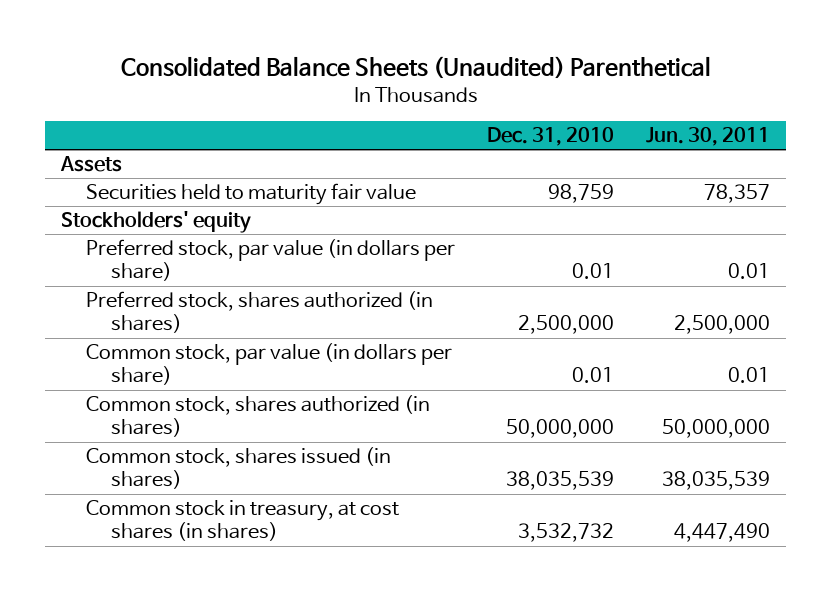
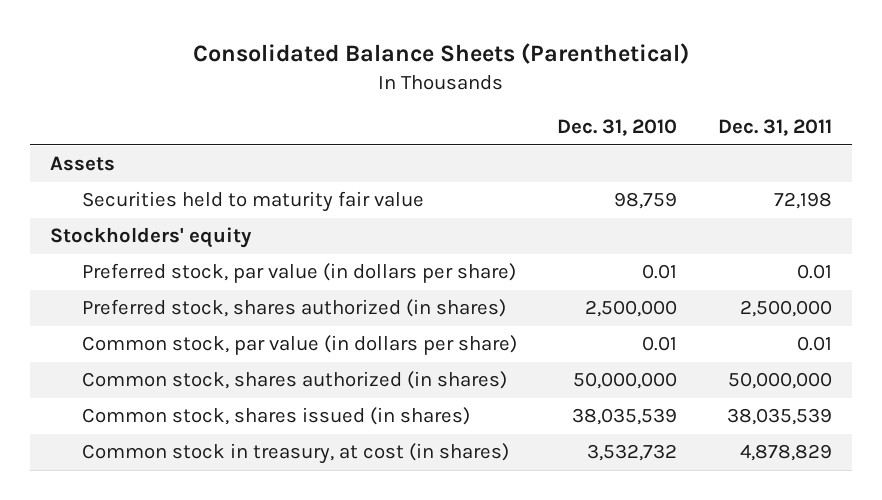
- Consolidated Balance Sheets (Unaudited) Parenthetical
+ Consolidated Balance Sheets (Parenthetical)
- | Dec. 31, 2010 | Jun. 30, 2011
+ | Dec. 31, 2010 | Dec. 31, 2011
- Common stock in treasury, at cost shares (in shares) | 3,532,732 | 4,447,490
+ Common stock in treasury, at cost (in shares) | 3,532,732 | 4,878,829

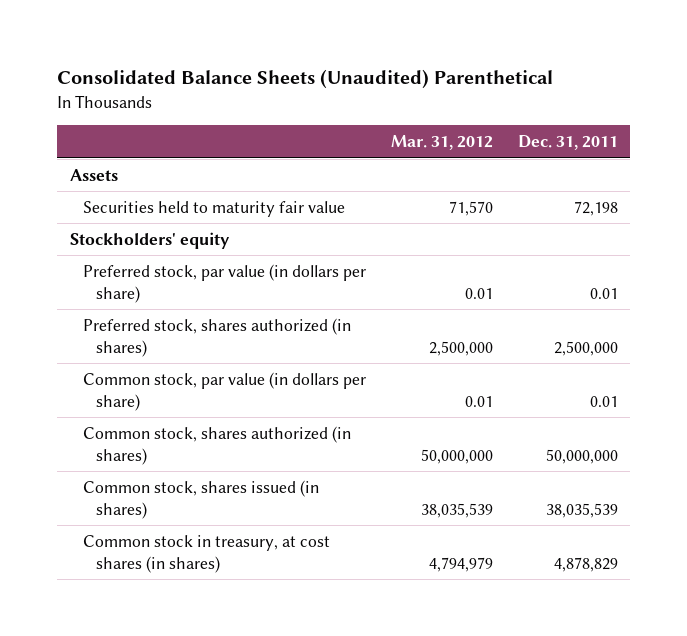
- Consolidated Balance Sheets (Parenthetical)
+ Consolidated Balance Sheets (Unaudited) Parenthetical
- | Dec. 31, 2010 | Dec. 31, 2011
+ | Mar. 31, 2012 | Dec. 31, 2011
- Common stock in treasury, at cost (in shares) | 3,532,732 | 4,878,829
+ Common stock in treasury, at cost shares (in shares) | 4,794,979 | 4,878,829

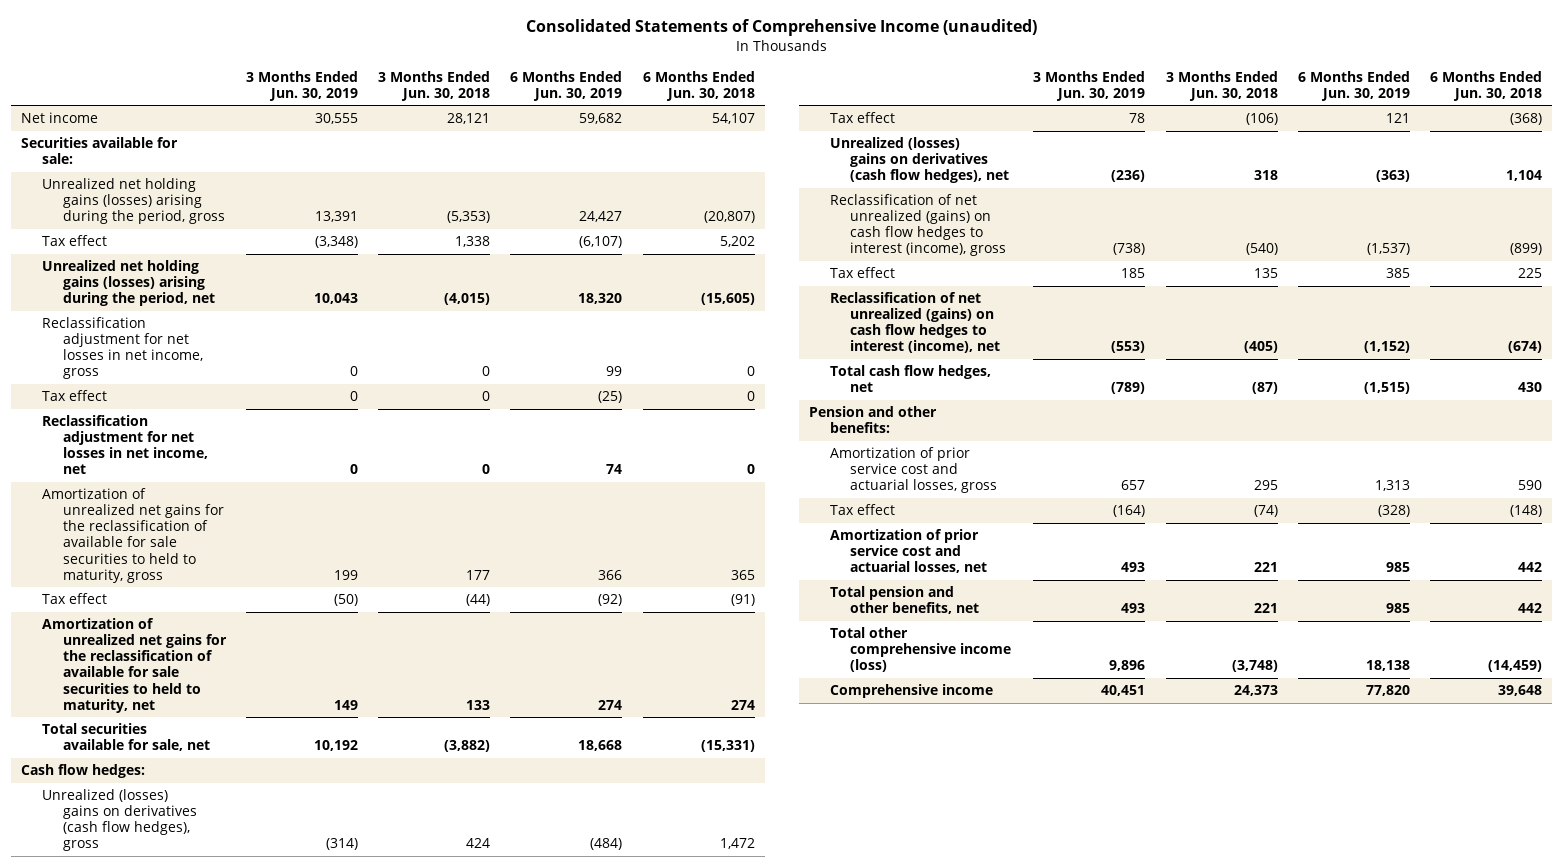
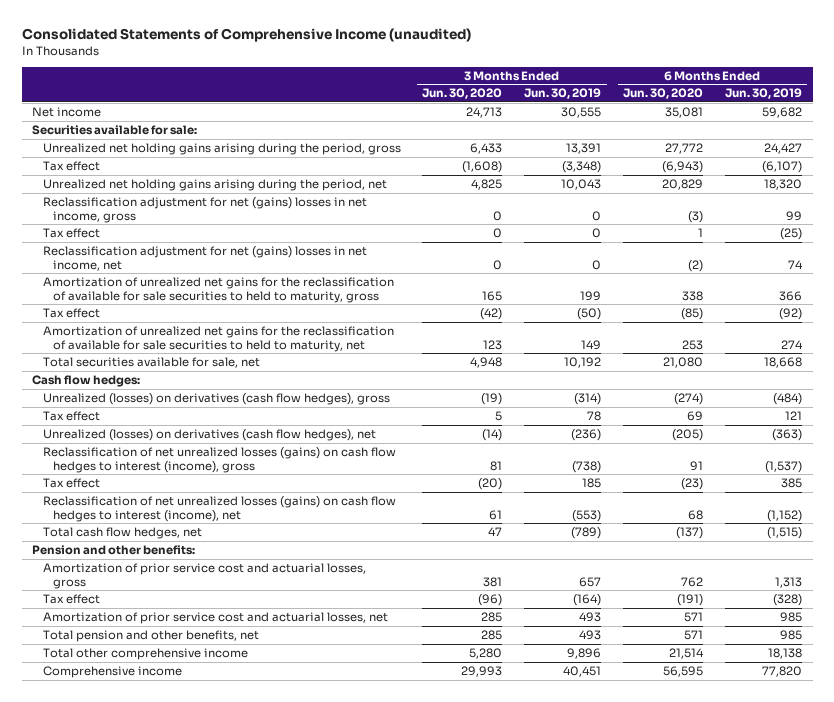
- | 3 Months Ended Jun. 30, 2019 | 3 Months Ended Jun. 30, 2018 | 6 Months Ended Jun. 30, 2019 | 6 Months Ended Jun. 30, 2018
+ | 3 Months Ended Jun. 30, 2020 | 3 Months Ended Jun. 30, 2019 | 6 Months Ended Jun. 30, 2020 | 6 Months Ended Jun. 30, 2019
- Unrealized net holding gains (losses) arising during the period, gross | 13,391 | (5,353) | 24,427 | (20,807)
+ Unrealized net holding gains arising during the period, gross | 6,433 | 13,391 | 27,772 | 24,427
- Unrealized net holding gains (losses) arising during the period, net | 10,043 | (4,015) | 18,320 | (15,605)
- Reclassification adjustment for net losses in net income, gross | 0 | 0 | 99 | 0
+ Unrealized net holding gains arising during the period, net | 4,825 | 10,043 | 20,829 | 18,320
+ Reclassification adjustment for net (gains) losses in net income, gross | 0 | 0 | (3) | 99
- Reclassification adjustment for net losses in net income, net | 0 | 0 | 74 | 0
+ Reclassification adjustment for net (gains) losses in net income, net | 0 | 0 | (2) | 74
- Unrealized (losses) gains on derivatives (cash flow hedges), gross | (314) | 424 | (484) | 1,472
+ Unrealized (losses) on derivatives (cash flow hedges), gross | (19) | (314) | (274) | (484)
- Unrealized (losses) gains on derivatives (cash flow hedges), net | (236) | 318 | (363) | 1,104
- Reclassification of net unrealized (gains) on cash flow hedges to interest (income), gross | (738) | (540) | (1,537) | (899)
+ Unrealized (losses) on derivatives (cash flow hedges), net | (14) | (236) | (205) | (363)
+ Reclassification of net unrealized losses (gains) on cash flow hedges to interest (income), gross | 81 | (738) | 91 | (1,537)
- Reclassification of net unrealized (gains) on cash flow hedges to interest (income), net | (553) | (405) | (1,152) | (674)
+ Reclassification of net unrealized losses (gains) on cash flow hedges to interest (income), net | 61 | (553) | 68 | (1,152)
- Total other comprehensive income (loss) | 9,896 | (3,748) | 18,138 | (14,459)
+ Total other comprehensive income | 5,280 | 9,896 | 21,514 | 18,138

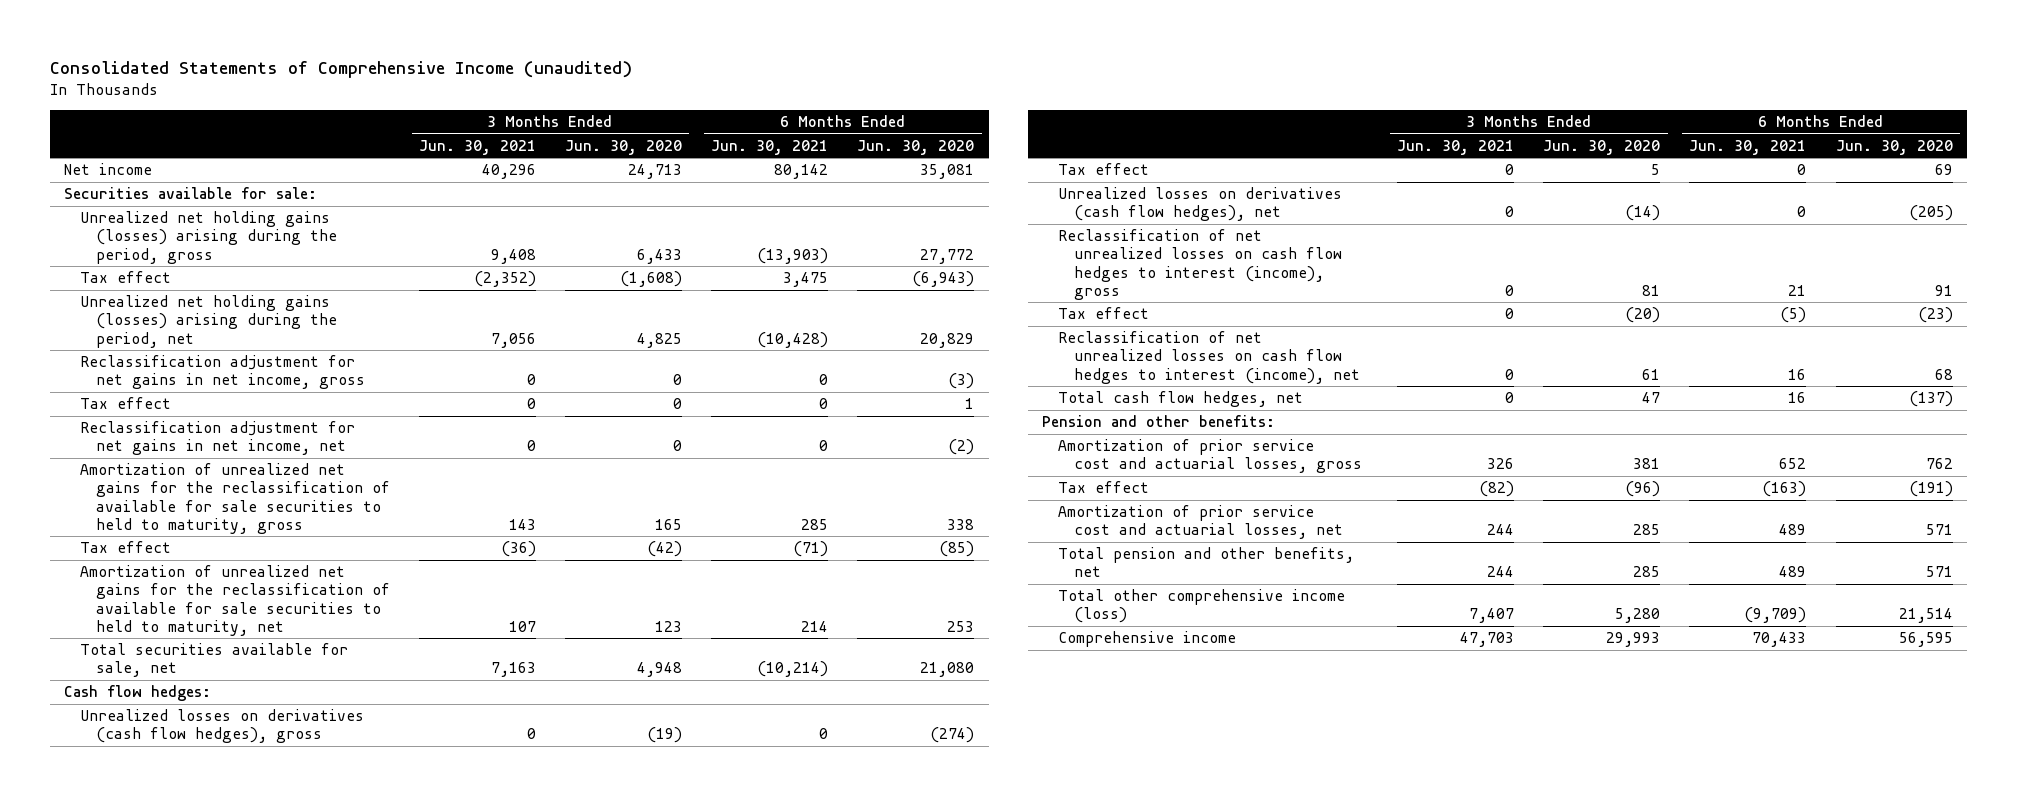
- | 3 Months Ended Jun. 30, 2020 | 3 Months Ended Jun. 30, 2019 | 6 Months Ended Jun. 30, 2020 | 6 Months Ended Jun. 30, 2019
+ | 3 Months Ended Jun. 30, 2021 | 3 Months Ended Jun. 30, 2020 | 6 Months Ended Jun. 30, 2021 | 6 Months Ended Jun. 30, 2020
- Unrealized net holding gains arising during the period, gross | 6,433 | 13,391 | 27,772 | 24,427
+ Unrealized net holding gains (losses) arising during the period, gross | 9,408 | 6,433 | (13,903) | 27,772
- Unrealized net holding gains arising during the period, net | 4,825 | 10,043 | 20,829 | 18,320
- Reclassification adjustment for net (gains) losses in net income, gross | 0 | 0 | (3) | 99
+ Unrealized net holding gains (losses) arising during the period, net | 7,056 | 4,825 | (10,428) | 20,829
+ Reclassification adjustment for net gains in net income, gross | 0 | 0 | 0 | (3)
- Reclassification adjustment for net (gains) losses in net income, net | 0 | 0 | (2) | 74
+ Reclassification adjustment for net gains in net income, net | 0 | 0 | 0 | (2)
- Unrealized (losses) on derivatives (cash flow hedges), gross | (19) | (314) | (274) | (484)
+ Unrealized losses on derivatives (cash flow hedges), gross | 0 | (19) | 0 | (274)
- Unrealized (losses) on derivatives (cash flow hedges), net | (14) | (236) | (205) | (363)
- Reclassification of net unrealized losses (gains) on cash flow hedges to interest (income), gross | 81 | (738) | 91 | (1,537)
+ Unrealized losses on derivatives (cash flow hedges), net | 0 | (14) | 0 | (205)
+ Reclassification of net unrealized losses on cash flow hedges to interest (income), gross | 0 | 81 | 21 | 91
- Reclassification of net unrealized losses (gains) on cash flow hedges to interest (income), net | 61 | (553) | 68 | (1,152)
+ Reclassification of net unrealized losses on cash flow hedges to interest (income), net | 0 | 61 | 16 | 68
- Total other comprehensive income | 5,280 | 9,896 | 21,514 | 18,138
+ Total other comprehensive income (loss) | 7,407 | 5,280 | (9,709) | 21,514

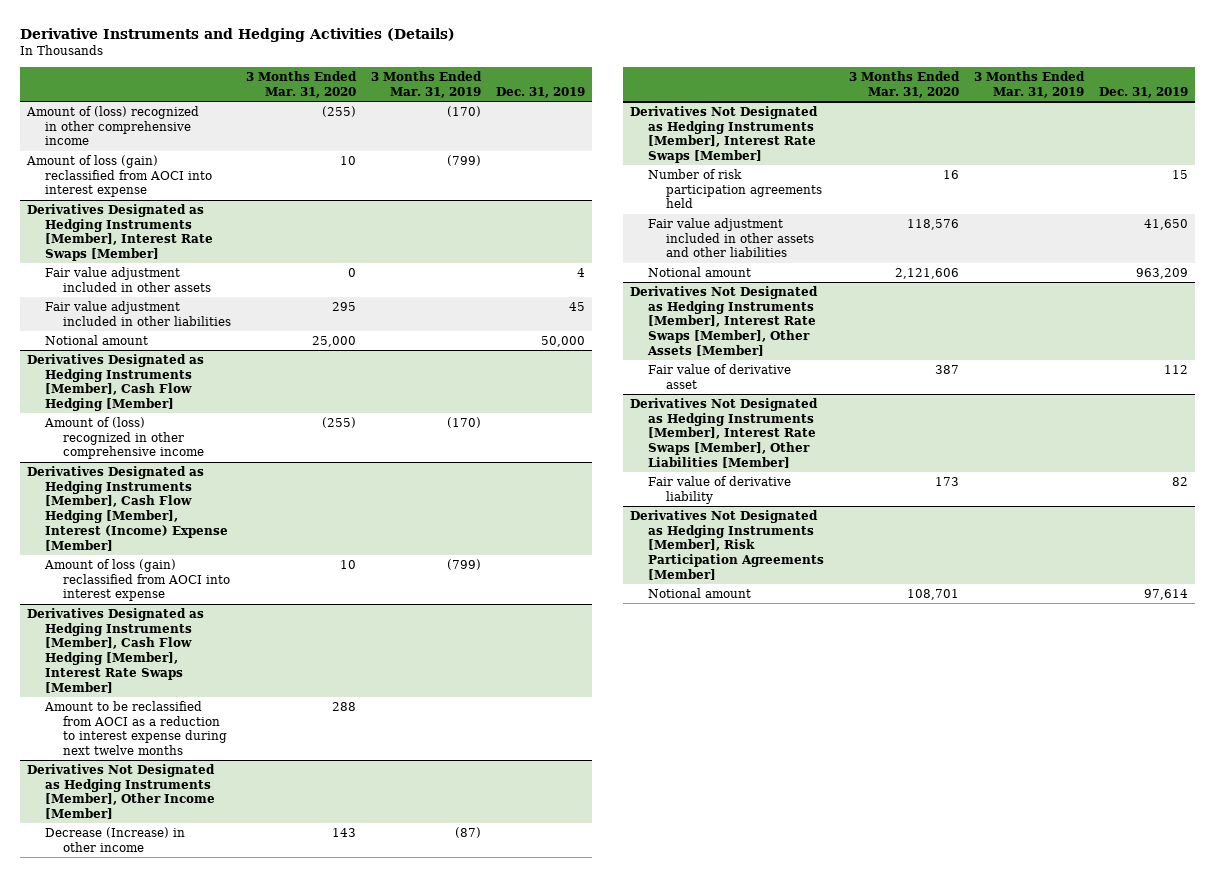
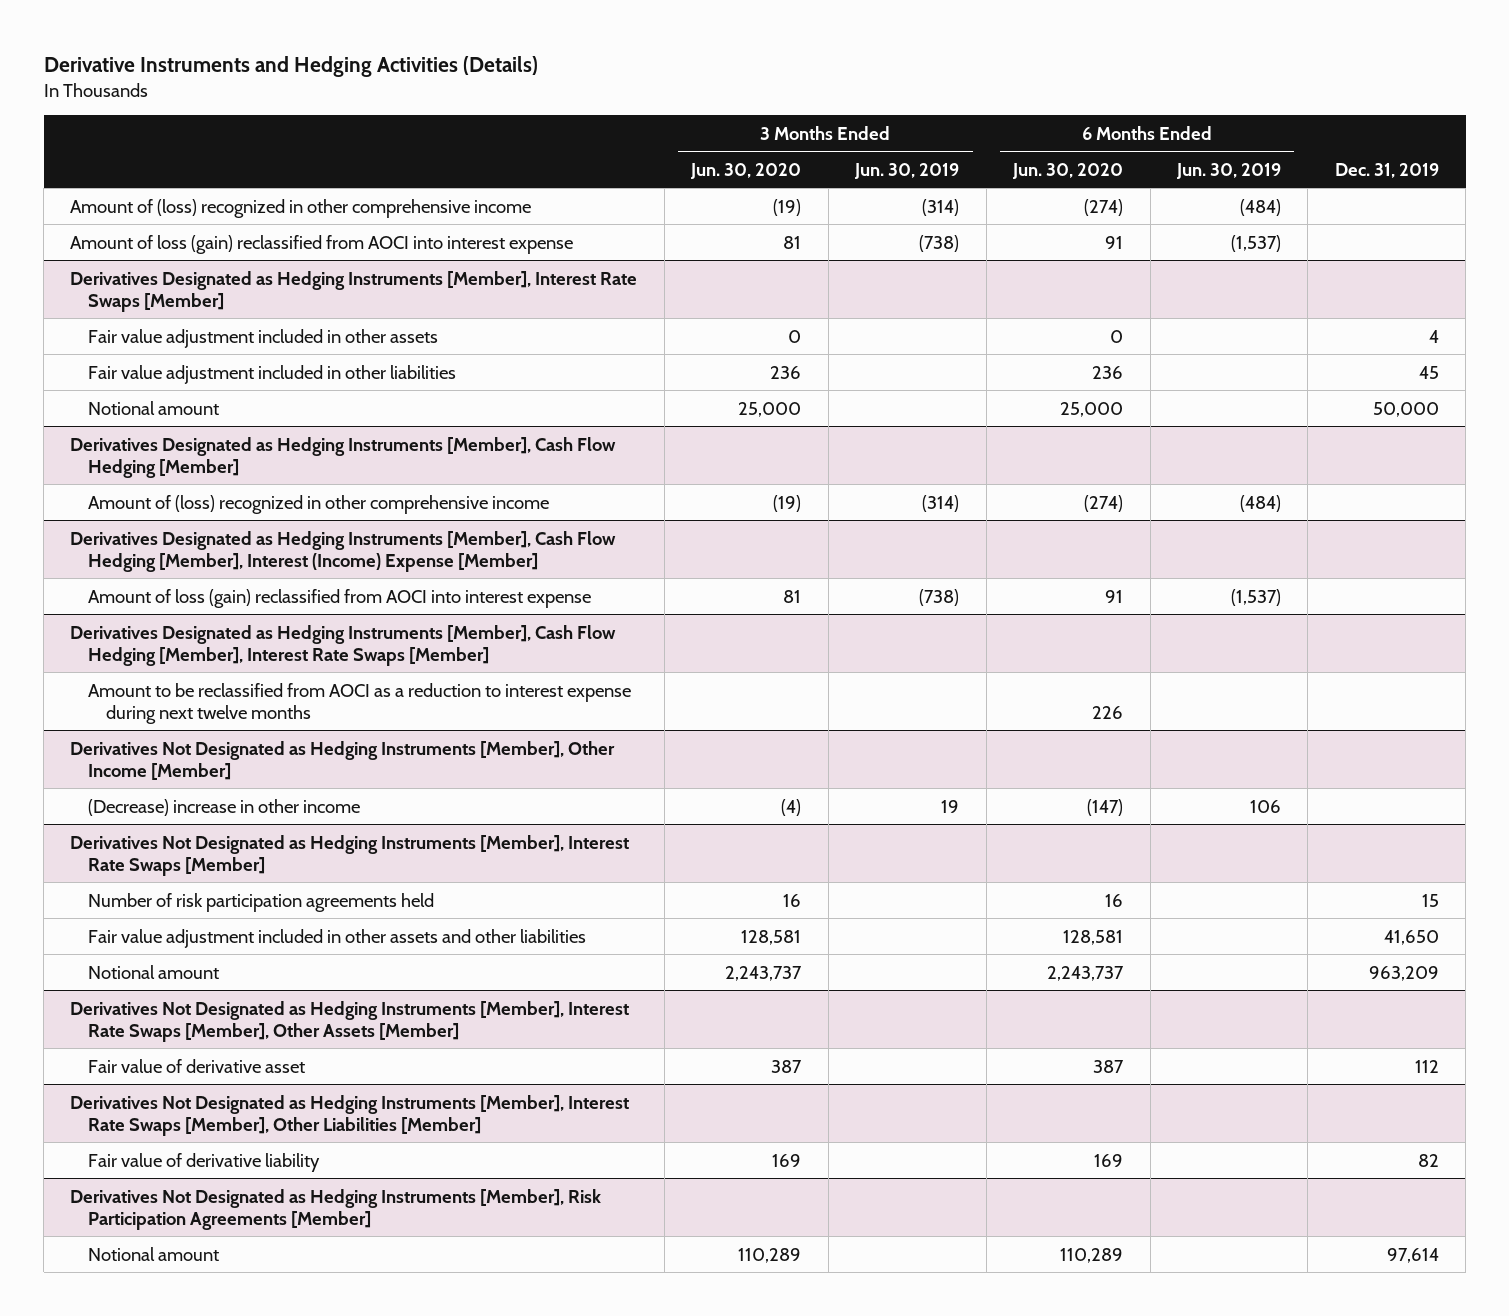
- | 3 Months Ended Mar. 31, 2020 | 3 Months Ended Mar. 31, 2019 | Dec. 31, 2019
+ | 3 Months Ended Jun. 30, 2020 | 3 Months Ended Jun. 30, 2019 | 6 Months Ended Jun. 30, 2020 | 6 Months Ended Jun. 30, 2019 | Dec. 31, 2019
@ Derivatives Not Designated as Hedging Instruments [Member], Other Income [Member]
- Decrease (Increase) in other income | 143 | (87) |
+ (Decrease) increase in other income | (4) | 19 | (147) | 106 |

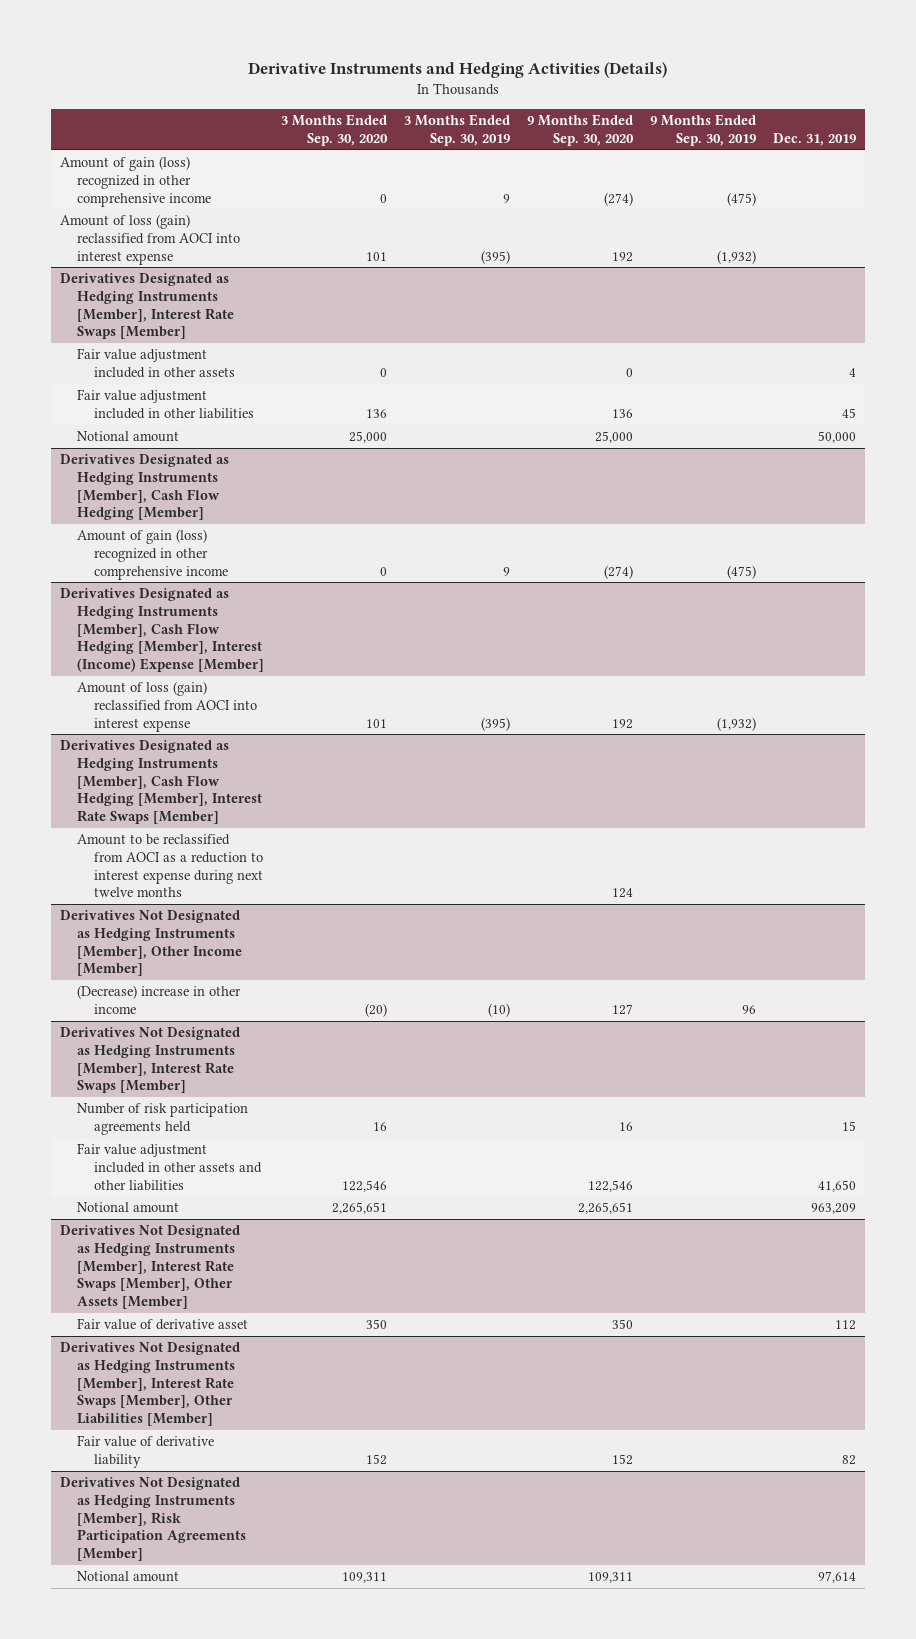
- | 3 Months Ended Jun. 30, 2020 | 3 Months Ended Jun. 30, 2019 | 6 Months Ended Jun. 30, 2020 | 6 Months Ended Jun. 30, 2019 | Dec. 31, 2019
+ | 3 Months Ended Sep. 30, 2020 | 3 Months Ended Sep. 30, 2019 | 9 Months Ended Sep. 30, 2020 | 9 Months Ended Sep. 30, 2019 | Dec. 31, 2019
- Amount of (loss) recognized in other comprehensive income | (19) | (314) | (274) | (484) |
+ Amount of gain (loss) recognized in other comprehensive income | 0 | 9 | (274) | (475) |
@ Derivatives Designated as Hedging Instruments [Member], Cash Flow Hedging [Member]
- Amount of (loss) recognized in other comprehensive income | (19) | (314) | (274) | (484) |
+ Amount of gain (loss) recognized in other comprehensive income | 0 | 9 | (274) | (475) |

